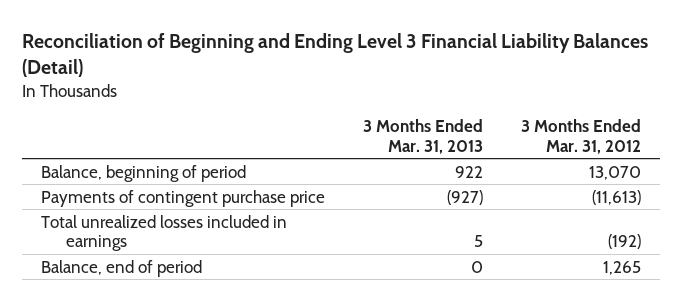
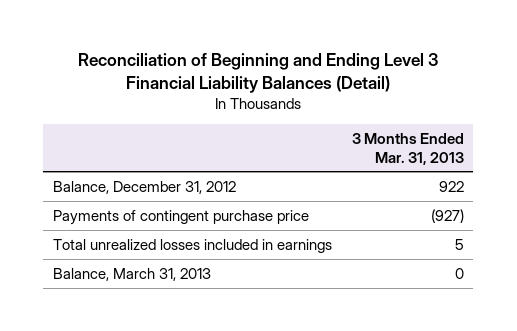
- | 3 Months Ended Mar. 31, 2013 | 3 Months Ended Mar. 31, 2012
+ | 3 Months Ended Mar. 31, 2013
- Balance, beginning of period | 922 | 13,070
+ Balance, December 31, 2012 | 922
- Balance, end of period | 0 | 1,265
+ Balance, March 31, 2013 | 0

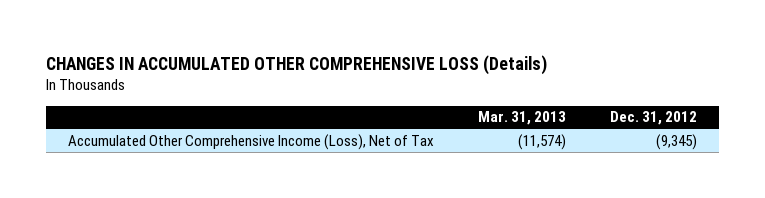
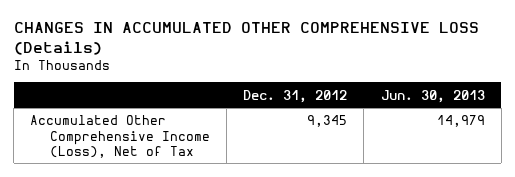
- | Mar. 31, 2013 | Dec. 31, 2012
+ | Dec. 31, 2012 | Jun. 30, 2013
- Accumulated Other Comprehensive Income (Loss), Net of Tax | (11,574) | (9,345)
+ Accumulated Other Comprehensive Income (Loss), Net of Tax | 9,345 | 14,979

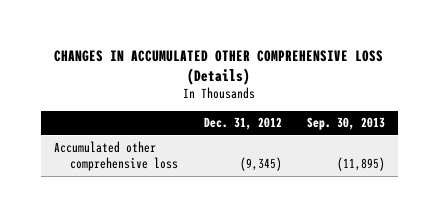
- | Dec. 31, 2012 | Jun. 30, 2013
+ | Dec. 31, 2012 | Sep. 30, 2013
- Accumulated Other Comprehensive Income (Loss), Net of Tax | 9,345 | 14,979
+ Accumulated other comprehensive loss | (9,345) | (11,895)

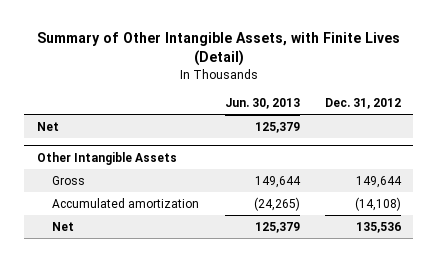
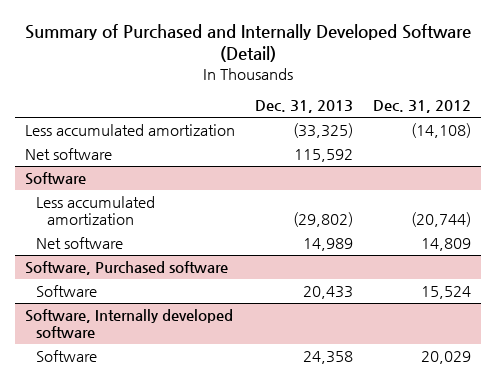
- Summary of Other Intangible Assets, with Finite Lives (Detail)
+ Summary of Purchased and Internally Developed Software (Detail)
- | Jun. 30, 2013 | Dec. 31, 2012
+ | Dec. 31, 2013 | Dec. 31, 2012
- Net | 125,379 |
- Other Intangible Assets
- Gross | 149,644 | 149,644
- Accumulated amortization | (24,265) | (14,108)
- Net | 125,379 | 135,536
+ Less accumulated amortization | (33,325) | (14,108)
+ Net software | 115,592 |
+ Software
+ Less accumulated amortization | (29,802) | (20,744)
+ Net software | 14,989 | 14,809
+ Software, Purchased software
+ Software | 20,433 | 15,524
+ Software, Internally developed software
+ Software | 24,358 | 20,029

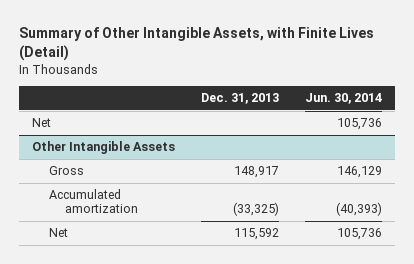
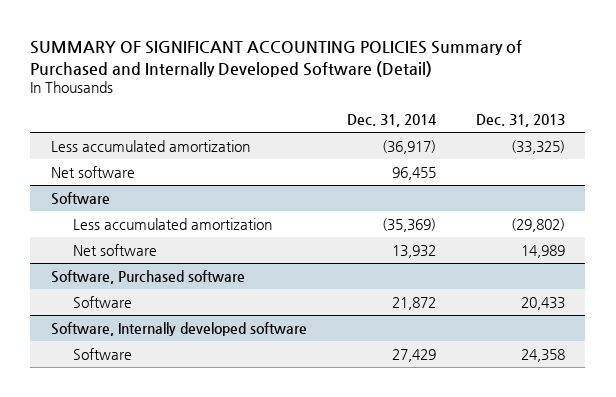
- Summary of Other Intangible Assets, with Finite Lives (Detail)
+ SUMMARY OF SIGNIFICANT ACCOUNTING POLICIES Summary of Purchased and Internally Developed Software (Detail)
- | Dec. 31, 2013 | Jun. 30, 2014
+ | Dec. 31, 2014 | Dec. 31, 2013
- Net | | 105,736
- Other Intangible Assets
- Gross | 148,917 | 146,129
- Accumulated amortization | (33,325) | (40,393)
- Net | 115,592 | 105,736
+ Less accumulated amortization | (36,917) | (33,325)
+ Net software | 96,455 |
+ Software
+ Less accumulated amortization | (35,369) | (29,802)
+ Net software | 13,932 | 14,989
+ Software, Purchased software
+ Software | 21,872 | 20,433
+ Software, Internally developed software
+ Software | 27,429 | 24,358

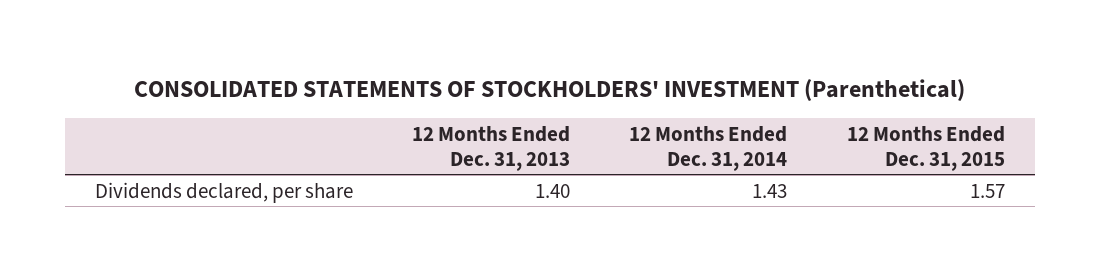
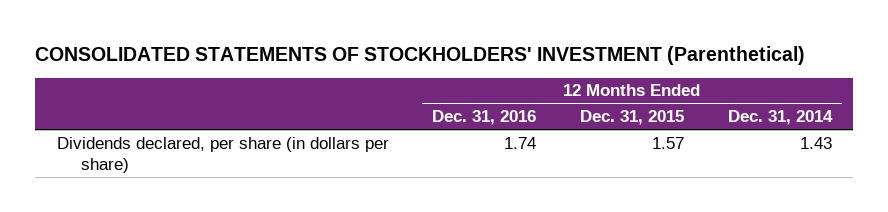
- | 12 Months Ended Dec. 31, 2013 | 12 Months Ended Dec. 31, 2014 | 12 Months Ended Dec. 31, 2015
+ | 12 Months Ended Dec. 31, 2016 | 12 Months Ended Dec. 31, 2015 | 12 Months Ended Dec. 31, 2014
- Dividends declared, per share | 1.40 | 1.43 | 1.57
+ Dividends declared, per share (in dollars per share) | 1.74 | 1.57 | 1.43

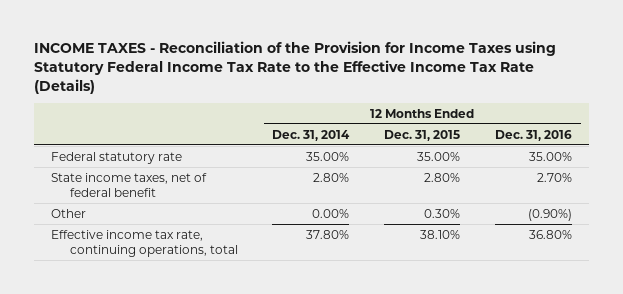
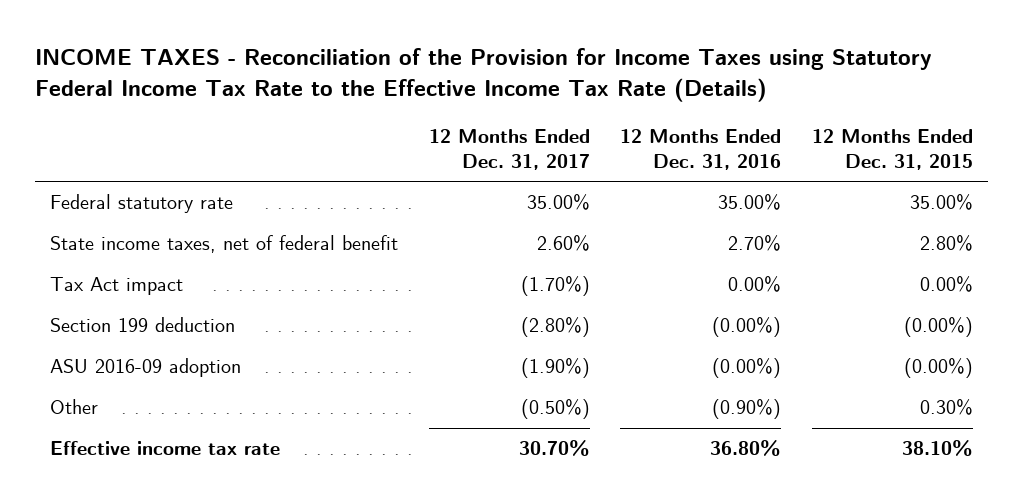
- | 12 Months Ended Dec. 31, 2014 | 12 Months Ended Dec. 31, 2015 | 12 Months Ended Dec. 31, 2016
+ | 12 Months Ended Dec. 31, 2017 | 12 Months Ended Dec. 31, 2016 | 12 Months Ended Dec. 31, 2015
+ Tax Act impact | (1.70%) | 0.00% | 0.00%
+ Section 199 deduction | (2.80%) | (0.00%) | (0.00%)
+ ASU 2016-09 adoption | (1.90%) | (0.00%) | (0.00%)
- Effective income tax rate, continuing operations, total | 37.80% | 38.10% | 36.80%
+ Effective income tax rate | 30.70% | 36.80% | 38.10%

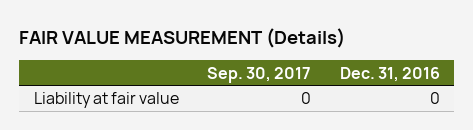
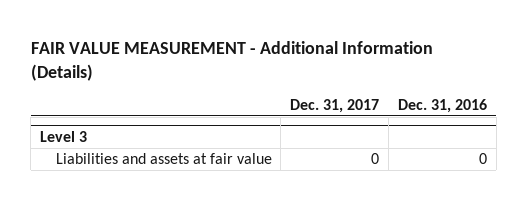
- FAIR VALUE MEASUREMENT (Details)
+ FAIR VALUE MEASUREMENT - Additional Information (Details)
- | Sep. 30, 2017 | Dec. 31, 2016
+ | Dec. 31, 2017 | Dec. 31, 2016
- Liability at fair value | 0 | 0
+ Level 3
+ Liabilities and assets at fair value | 0 | 0

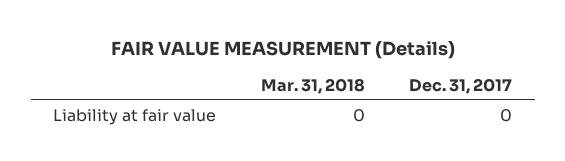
- FAIR VALUE MEASUREMENT - Additional Information (Details)
+ FAIR VALUE MEASUREMENT (Details)
- | Dec. 31, 2017 | Dec. 31, 2016
+ | Mar. 31, 2018 | Dec. 31, 2017
- Level 3
- Liabilities and assets at fair value | 0 | 0
+ Liability at fair value | 0 | 0

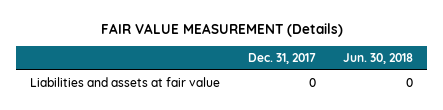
- | Mar. 31, 2018 | Dec. 31, 2017
+ | Dec. 31, 2017 | Jun. 30, 2018
- Liability at fair value | 0 | 0
+ Liabilities and assets at fair value | 0 | 0

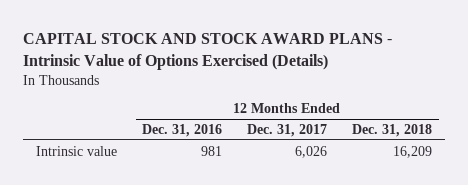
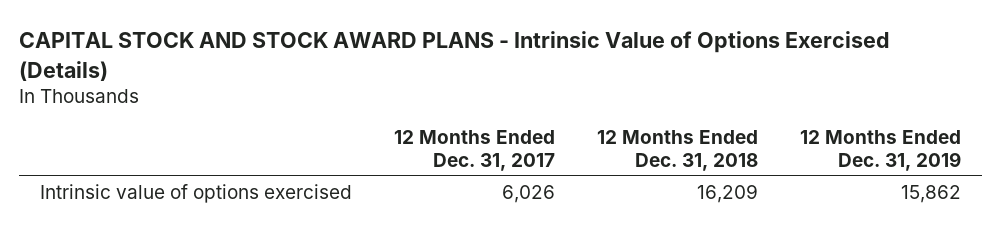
- | 12 Months Ended Dec. 31, 2016 | 12 Months Ended Dec. 31, 2017 | 12 Months Ended Dec. 31, 2018
+ | 12 Months Ended Dec. 31, 2017 | 12 Months Ended Dec. 31, 2018 | 12 Months Ended Dec. 31, 2019
- Intrinsic value | 981 | 6,026 | 16,209
+ Intrinsic value of options exercised | 6,026 | 16,209 | 15,862

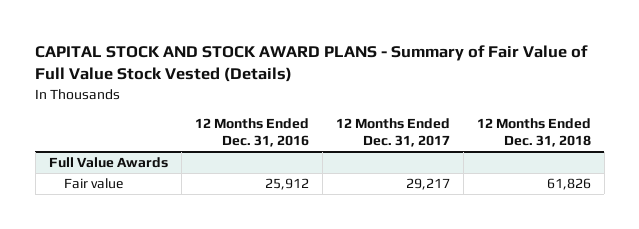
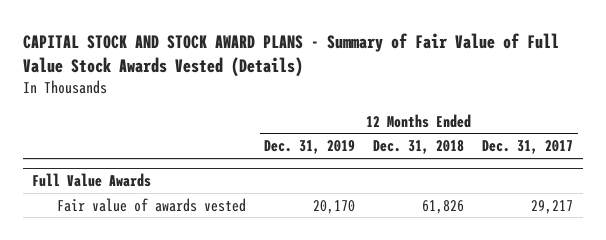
- CAPITAL STOCK AND STOCK AWARD PLANS - Summary of Fair Value of Full Value Stock Vested (Details)
+ CAPITAL STOCK AND STOCK AWARD PLANS - Summary of Fair Value of Full Value Stock Awards Vested (Details)
- | 12 Months Ended Dec. 31, 2016 | 12 Months Ended Dec. 31, 2017 | 12 Months Ended Dec. 31, 2018
+ | 12 Months Ended Dec. 31, 2019 | 12 Months Ended Dec. 31, 2018 | 12 Months Ended Dec. 31, 2017
@ Full Value Awards
- Fair value | 25,912 | 29,217 | 61,826
+ Fair value of awards vested | 20,170 | 61,826 | 29,217

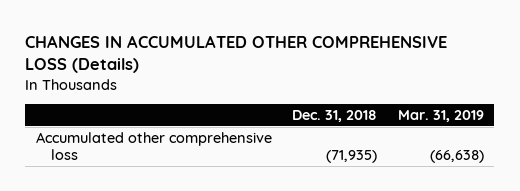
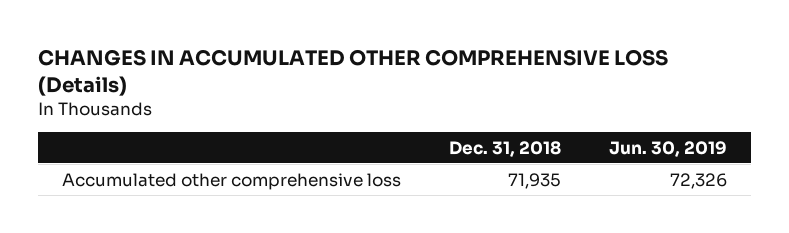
- | Dec. 31, 2018 | Mar. 31, 2019
+ | Dec. 31, 2018 | Jun. 30, 2019
- Accumulated other comprehensive loss | (71,935) | (66,638)
+ Accumulated other comprehensive loss | 71,935 | 72,326

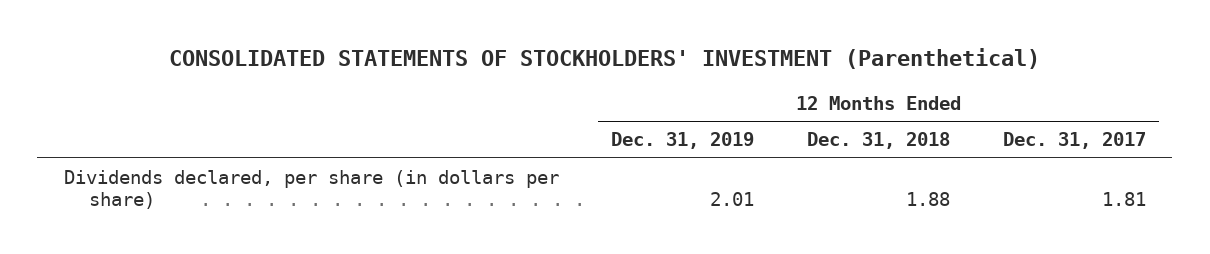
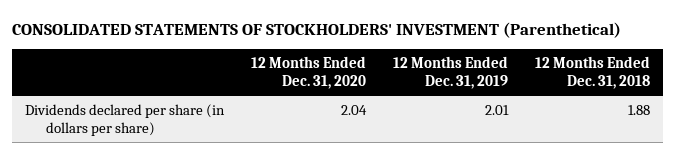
- | 12 Months Ended Dec. 31, 2019 | 12 Months Ended Dec. 31, 2018 | 12 Months Ended Dec. 31, 2017
+ | 12 Months Ended Dec. 31, 2020 | 12 Months Ended Dec. 31, 2019 | 12 Months Ended Dec. 31, 2018
- Dividends declared, per share (in dollars per share) | 2.01 | 1.88 | 1.81
+ Dividends declared per share (in dollars per share) | 2.04 | 2.01 | 1.88

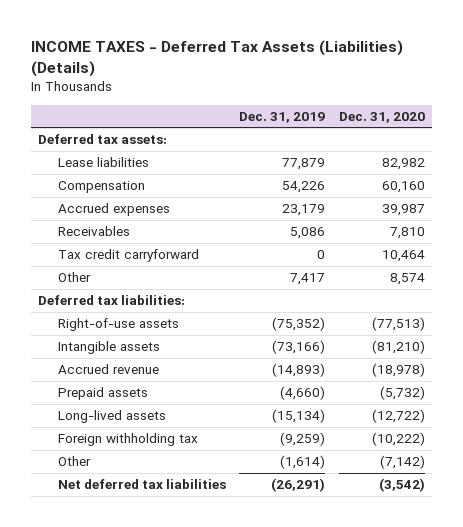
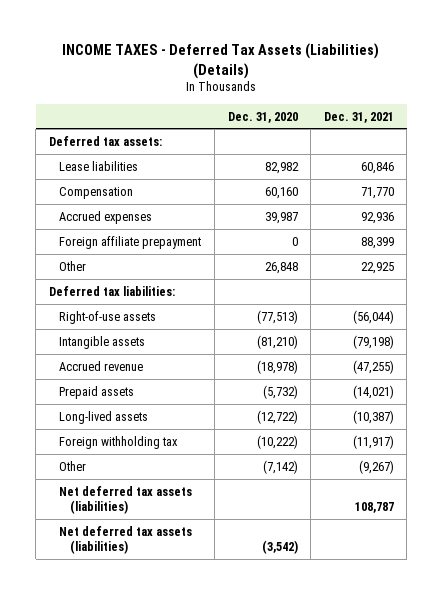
- | Dec. 31, 2019 | Dec. 31, 2020
+ | Dec. 31, 2020 | Dec. 31, 2021
- Receivables | 5,086 | 7,810
- Tax credit carryforward | 0 | 10,464
- Other | 7,417 | 8,574
+ Foreign affiliate prepayment | 0 | 88,399
+ Other | 26,848 | 22,925
- Net deferred tax liabilities | (26,291) | (3,542)
+ Net deferred tax assets (liabilities) | | 108,787
+ Net deferred tax assets (liabilities) | (3,542) |

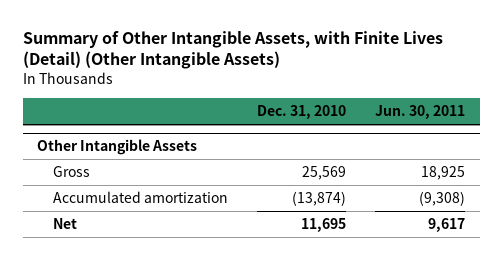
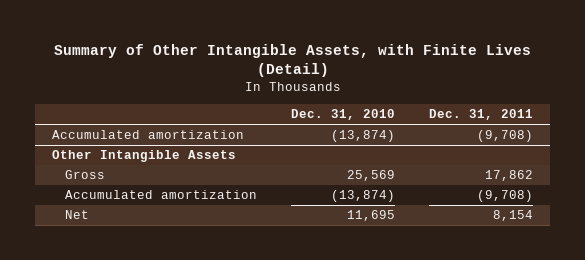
- Summary of Other Intangible Assets, with Finite Lives (Detail) (Other Intangible Assets)
+ Summary of Other Intangible Assets, with Finite Lives (Detail)
- | Dec. 31, 2010 | Jun. 30, 2011
+ | Dec. 31, 2010 | Dec. 31, 2011
+ Accumulated amortization | (13,874) | (9,708)

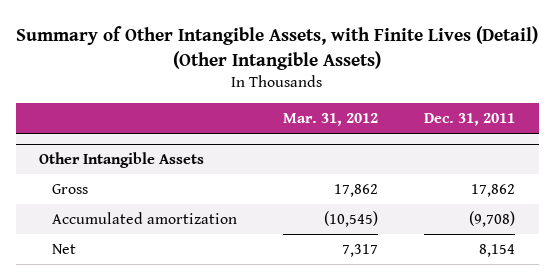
- Summary of Other Intangible Assets, with Finite Lives (Detail)
+ Summary of Other Intangible Assets, with Finite Lives (Detail) (Other Intangible Assets)
- | Dec. 31, 2010 | Dec. 31, 2011
+ | Mar. 31, 2012 | Dec. 31, 2011
- Accumulated amortization | (13,874) | (9,708)

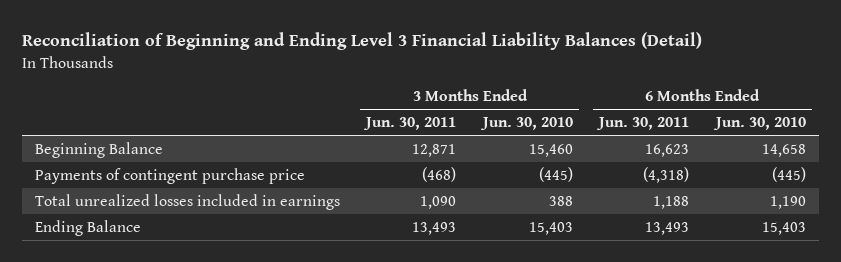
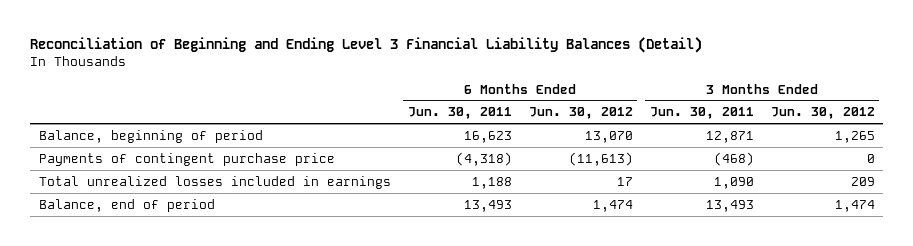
- | 3 Months Ended Jun. 30, 2011 | 3 Months Ended Jun. 30, 2010 | 6 Months Ended Jun. 30, 2011 | 6 Months Ended Jun. 30, 2010
+ | 6 Months Ended Jun. 30, 2011 | 6 Months Ended Jun. 30, 2012 | 3 Months Ended Jun. 30, 2011 | 3 Months Ended Jun. 30, 2012
- Beginning Balance | 12,871 | 15,460 | 16,623 | 14,658
+ Balance, beginning of period | 16,623 | 13,070 | 12,871 | 1,265
- Ending Balance | 13,493 | 15,403 | 13,493 | 15,403
+ Balance, end of period | 13,493 | 1,474 | 13,493 | 1,474

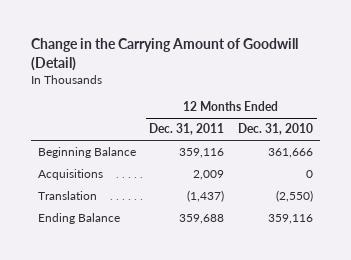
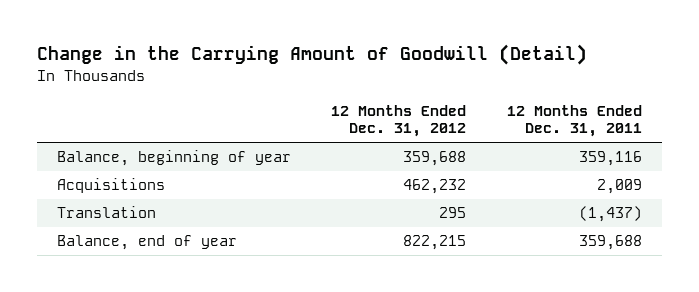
- | 12 Months Ended Dec. 31, 2011 | 12 Months Ended Dec. 31, 2010
+ | 12 Months Ended Dec. 31, 2012 | 12 Months Ended Dec. 31, 2011
- Beginning Balance | 359,116 | 361,666
+ Balance, beginning of year | 359,688 | 359,116
- Ending Balance | 359,688 | 359,116
+ Balance, end of year | 822,215 | 359,688

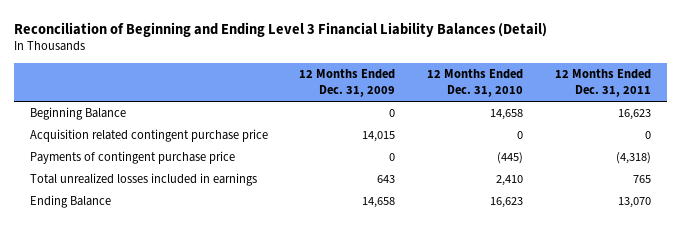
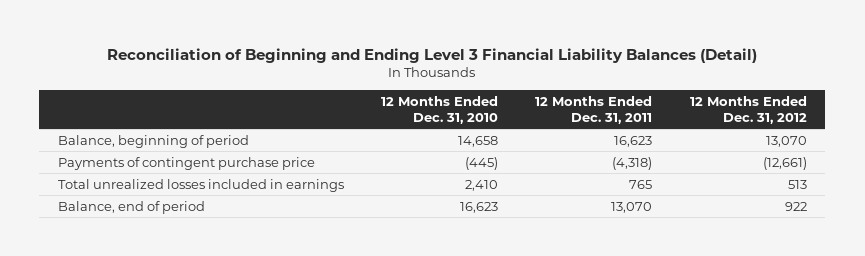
- | 12 Months Ended Dec. 31, 2009 | 12 Months Ended Dec. 31, 2010 | 12 Months Ended Dec. 31, 2011
+ | 12 Months Ended Dec. 31, 2010 | 12 Months Ended Dec. 31, 2011 | 12 Months Ended Dec. 31, 2012
- Beginning Balance | 0 | 14,658 | 16,623
- Acquisition related contingent purchase price | 14,015 | 0 | 0
+ Balance, beginning of period | 14,658 | 16,623 | 13,070
- Ending Balance | 14,658 | 16,623 | 13,070
+ Balance, end of period | 16,623 | 13,070 | 922

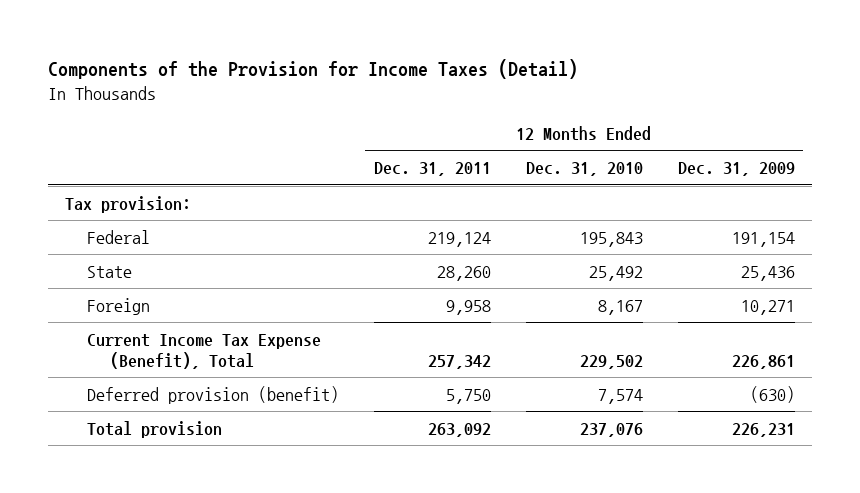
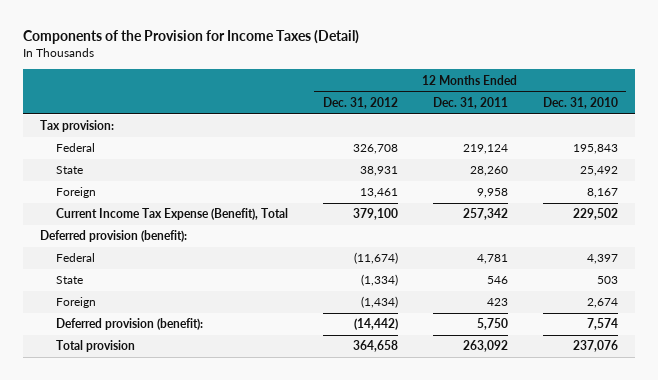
- | 12 Months Ended Dec. 31, 2011 | 12 Months Ended Dec. 31, 2010 | 12 Months Ended Dec. 31, 2009
+ | 12 Months Ended Dec. 31, 2012 | 12 Months Ended Dec. 31, 2011 | 12 Months Ended Dec. 31, 2010
- Deferred provision (benefit) | 5,750 | 7,574 | (630)
+ Deferred provision (benefit):
+ Federal | (11,674) | 4,781 | 4,397
+ State | (1,334) | 546 | 503
+ Foreign | (1,434) | 423 | 2,674
+ Deferred provision (benefit): | (14,442) | 5,750 | 7,574

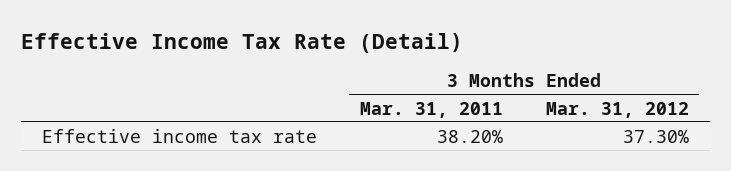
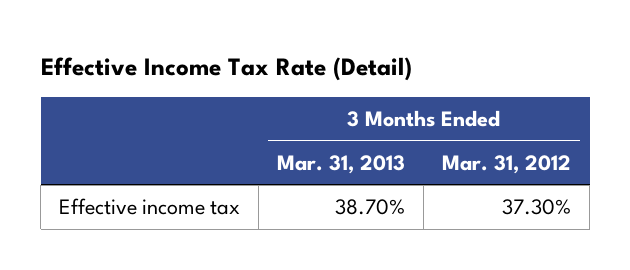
- | 3 Months Ended Mar. 31, 2011 | 3 Months Ended Mar. 31, 2012
+ | 3 Months Ended Mar. 31, 2013 | 3 Months Ended Mar. 31, 2012
- Effective income tax rate | 38.20% | 37.30%
+ Effective income tax | 38.70% | 37.30%

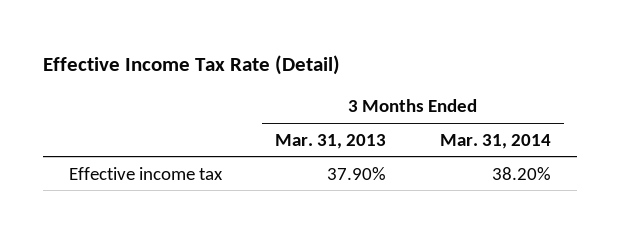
- | 3 Months Ended Mar. 31, 2013 | 3 Months Ended Mar. 31, 2012
+ | 3 Months Ended Mar. 31, 2013 | 3 Months Ended Mar. 31, 2014
- Effective income tax | 38.70% | 37.30%
+ Effective income tax | 37.90% | 38.20%

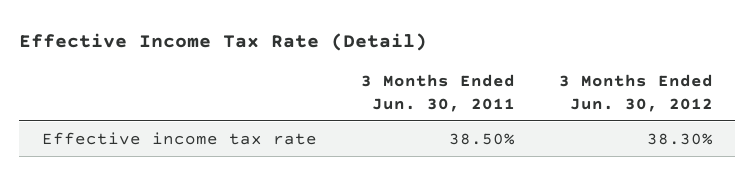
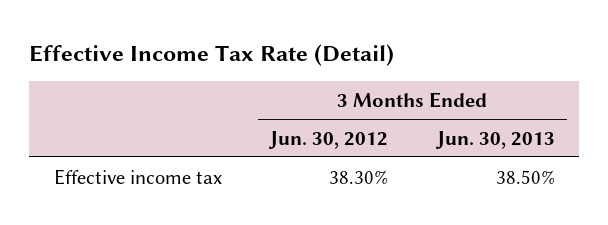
- | 3 Months Ended Jun. 30, 2011 | 3 Months Ended Jun. 30, 2012
+ | 3 Months Ended Jun. 30, 2012 | 3 Months Ended Jun. 30, 2013
- Effective income tax rate | 38.50% | 38.30%
+ Effective income tax | 38.30% | 38.50%

